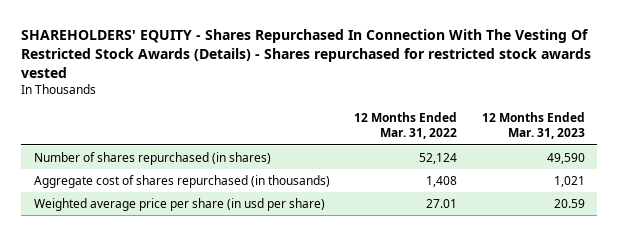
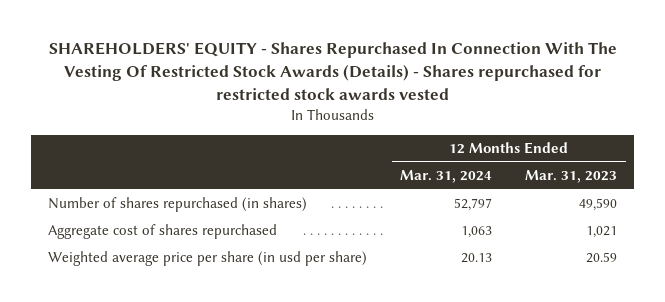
- | 12 Months Ended Mar. 31, 2022 | 12 Months Ended Mar. 31, 2023
+ | 12 Months Ended Mar. 31, 2024 | 12 Months Ended Mar. 31, 2023
- Aggregate cost of shares repurchased (in thousands) | 1,408 | 1,021
+ Aggregate cost of shares repurchased | 1,063 | 1,021

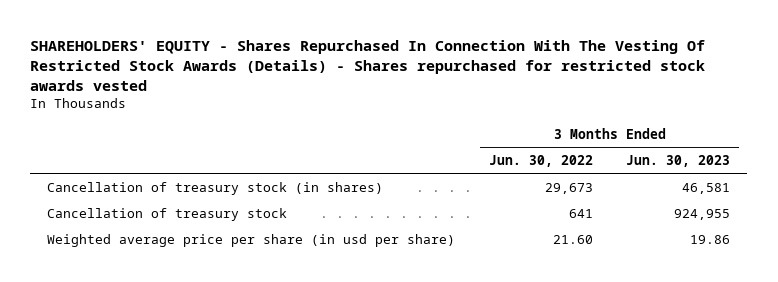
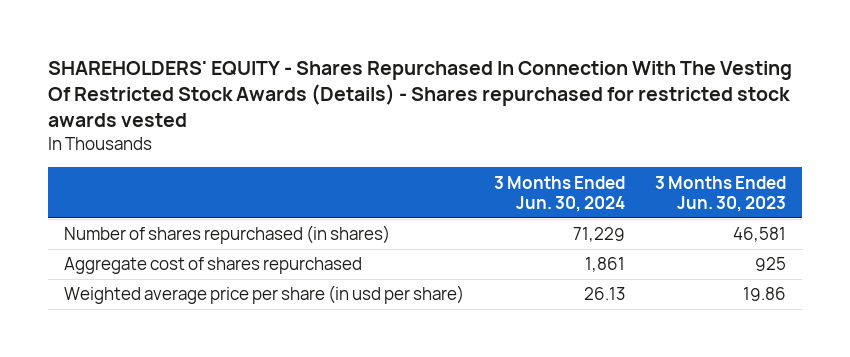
- | 3 Months Ended Jun. 30, 2022 | 3 Months Ended Jun. 30, 2023
+ | 3 Months Ended Jun. 30, 2024 | 3 Months Ended Jun. 30, 2023
- Cancellation of treasury stock (in shares) | 29,673 | 46,581
- Cancellation of treasury stock | 641 | 924,955
+ Number of shares repurchased (in shares) | 71,229 | 46,581
+ Aggregate cost of shares repurchased | 1,861 | 925

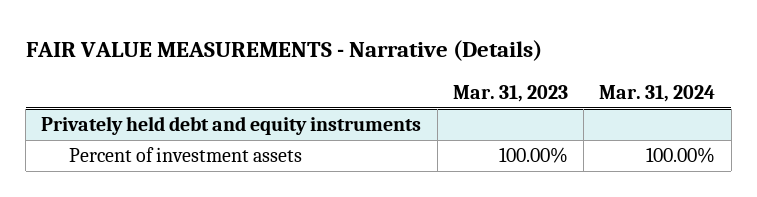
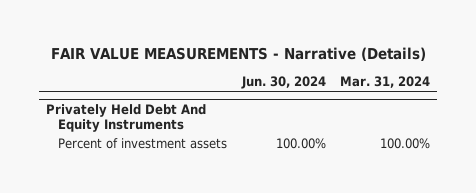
- | Mar. 31, 2023 | Mar. 31, 2024
+ | Jun. 30, 2024 | Mar. 31, 2024
- Privately held debt and equity instruments
+ Privately Held Debt And Equity Instruments

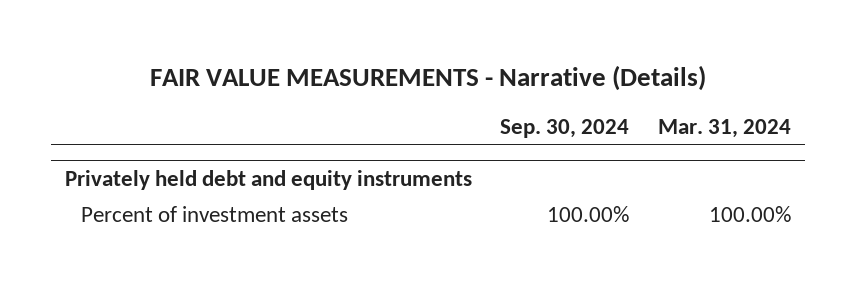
- | Jun. 30, 2024 | Mar. 31, 2024
+ | Sep. 30, 2024 | Mar. 31, 2024
- Privately Held Debt And Equity Instruments
+ Privately held debt and equity instruments

